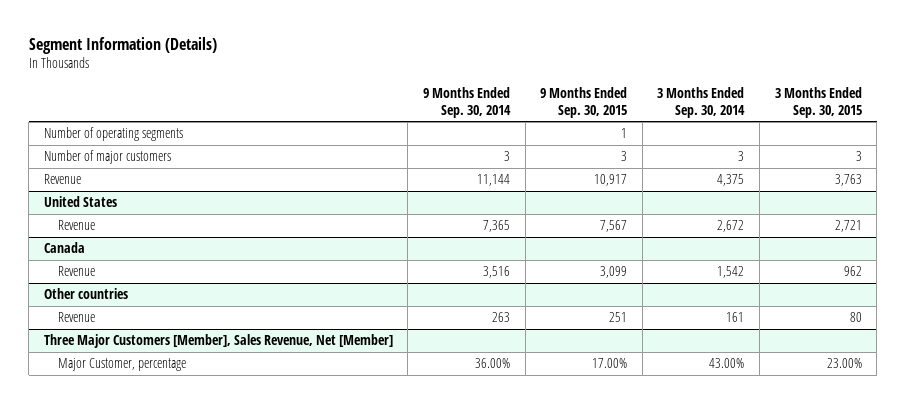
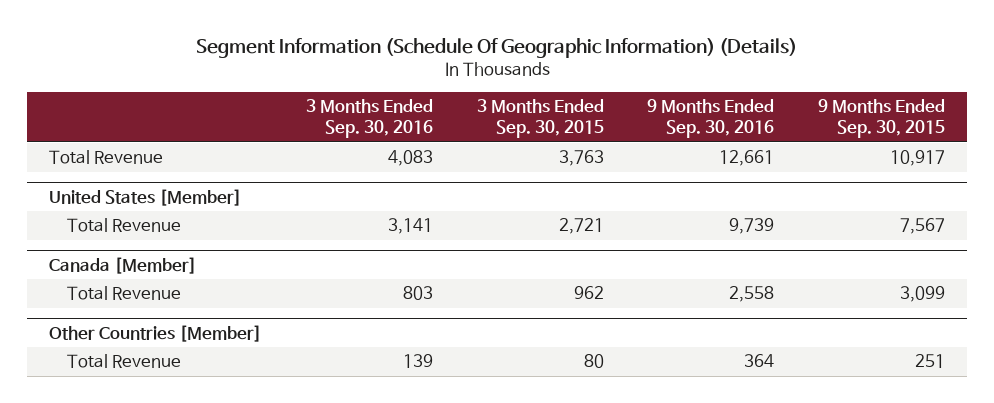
- Segment Information (Details)
+ Segment Information (Schedule Of Geographic Information) (Details)
- | 9 Months Ended Sep. 30, 2014 | 9 Months Ended Sep. 30, 2015 | 3 Months Ended Sep. 30, 2014 | 3 Months Ended Sep. 30, 2015
+ | 3 Months Ended Sep. 30, 2016 | 3 Months Ended Sep. 30, 2015 | 9 Months Ended Sep. 30, 2016 | 9 Months Ended Sep. 30, 2015
- Number of operating segments | | 1 | |
- Number of major customers | 3 | 3 | 3 | 3
- Revenue | 11,144 | 10,917 | 4,375 | 3,763
- United States
- Revenue | 7,365 | 7,567 | 2,672 | 2,721
- Canada
- Revenue | 3,516 | 3,099 | 1,542 | 962
- Other countries
- Revenue | 263 | 251 | 161 | 80
- Three Major Customers [Member], Sales Revenue, Net [Member]
- Major Customer, percentage | 36.00% | 17.00% | 43.00% | 23.00%
+ Total Revenue | 4,083 | 3,763 | 12,661 | 10,917
+ United States [Member]
+ Total Revenue | 3,141 | 2,721 | 9,739 | 7,567
+ Canada [Member]
+ Total Revenue | 803 | 962 | 2,558 | 3,099
+ Other Countries [Member]
+ Total Revenue | 139 | 80 | 364 | 251

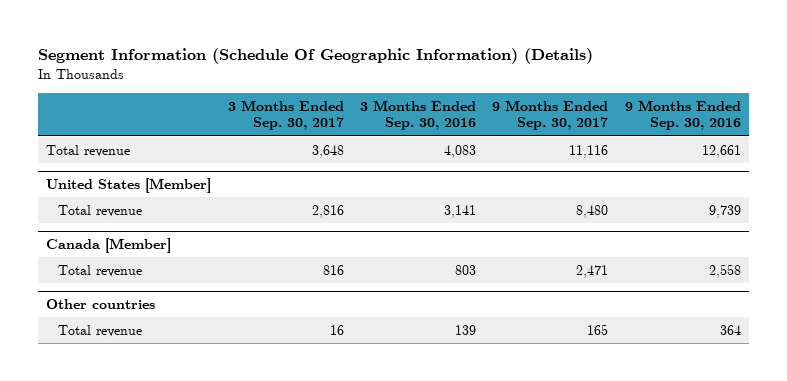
- | 3 Months Ended Sep. 30, 2016 | 3 Months Ended Sep. 30, 2015 | 9 Months Ended Sep. 30, 2016 | 9 Months Ended Sep. 30, 2015
+ | 3 Months Ended Sep. 30, 2017 | 3 Months Ended Sep. 30, 2016 | 9 Months Ended Sep. 30, 2017 | 9 Months Ended Sep. 30, 2016
- Total Revenue | 4,083 | 3,763 | 12,661 | 10,917
+ Total revenue | 3,648 | 4,083 | 11,116 | 12,661
@ United States [Member]
- Total Revenue | 3,141 | 2,721 | 9,739 | 7,567
+ Total revenue | 2,816 | 3,141 | 8,480 | 9,739
@ Canada [Member]
- Total Revenue | 803 | 962 | 2,558 | 3,099
- Other Countries [Member]
- Total Revenue | 139 | 80 | 364 | 251
@ Canada [Member]
+ Total revenue | 816 | 803 | 2,471 | 2,558
+ Other countries
+ Total revenue | 16 | 139 | 165 | 364

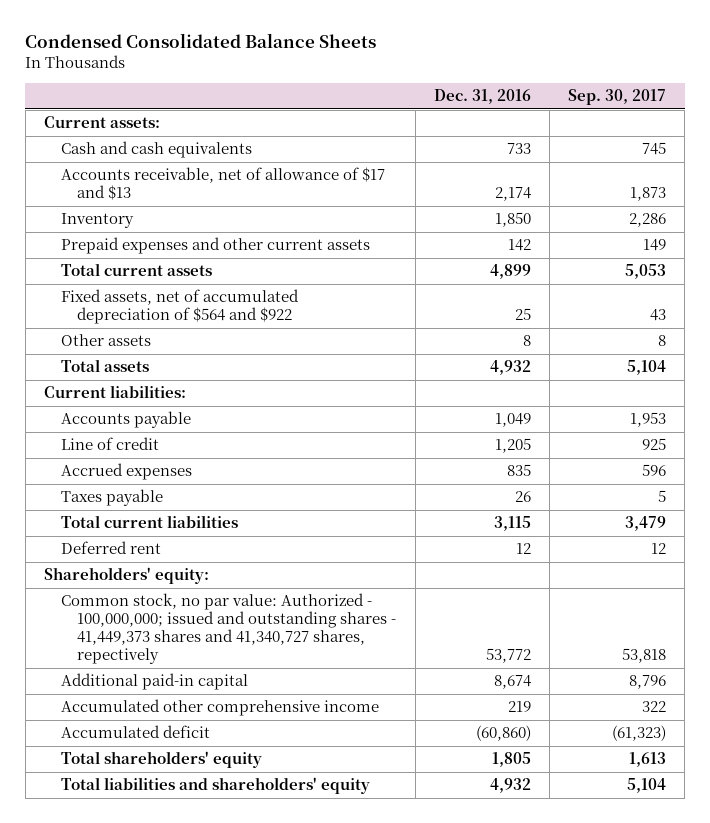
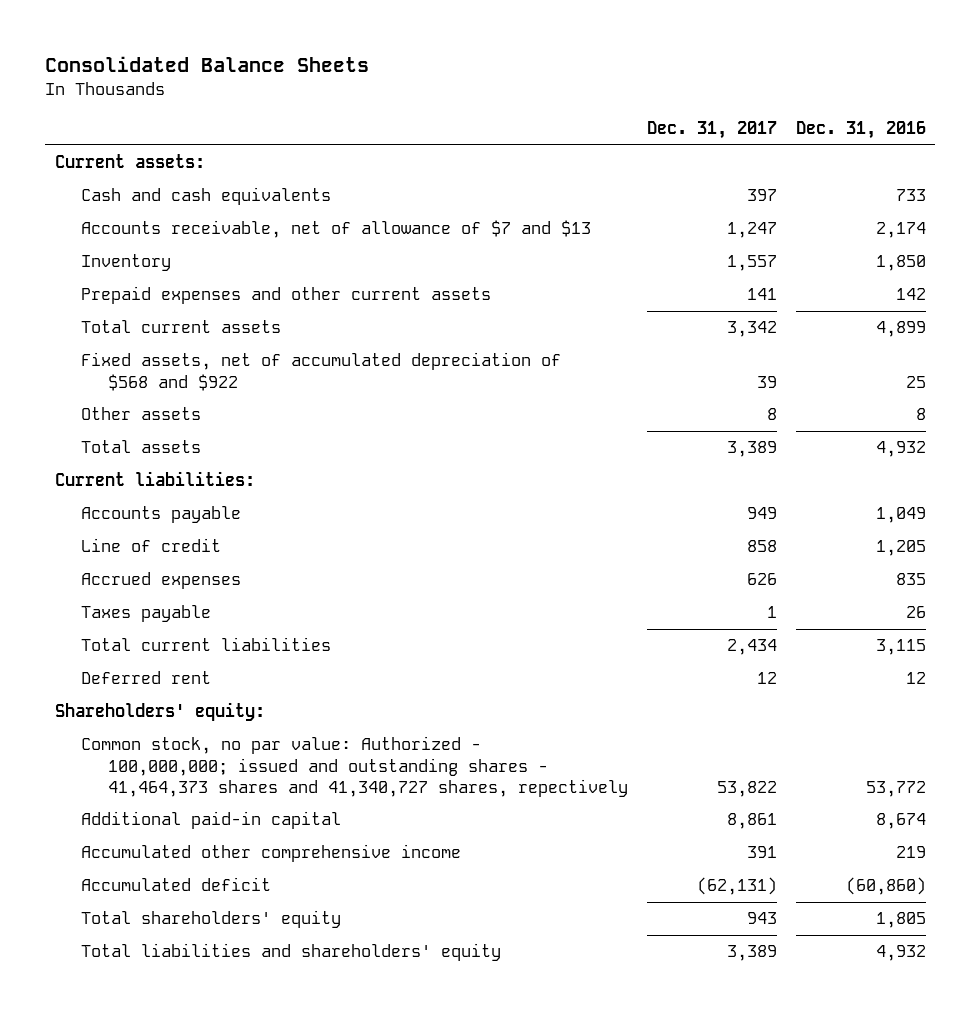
- Condensed Consolidated Balance Sheets
+ Consolidated Balance Sheets
- | Dec. 31, 2016 | Sep. 30, 2017
+ | Dec. 31, 2017 | Dec. 31, 2016
- Accounts receivable, net of allowance of $17 and $13 | 2,174 | 1,873
+ Accounts receivable, net of allowance of $7 and $13 | 1,247 | 2,174
- Fixed assets, net of accumulated depreciation of $564 and $922 | 25 | 43
+ Fixed assets, net of accumulated depreciation of $568 and $922 | 39 | 25
- Common stock, no par value: Authorized - 100,000,000; issued and outstanding shares - 41,449,373 shares and 41,340,727 shares, repectively | 53,772 | 53,818
+ Common stock, no par value: Authorized - 100,000,000; issued and outstanding shares - 41,464,373 shares and 41,340,727 shares, repectively | 53,822 | 53,772

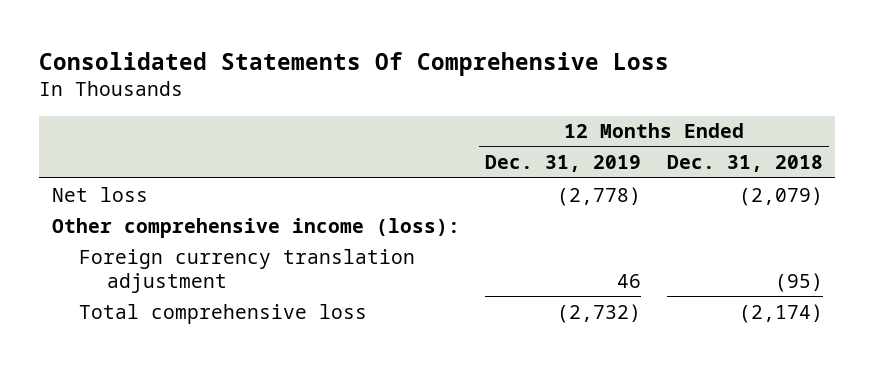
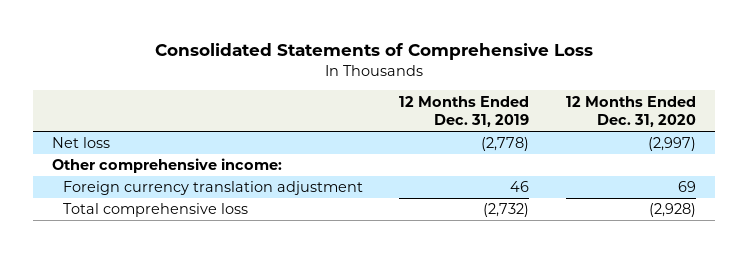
- Consolidated Statements Of Comprehensive Loss
+ Consolidated Statements of Comprehensive Loss
- | 12 Months Ended Dec. 31, 2019 | 12 Months Ended Dec. 31, 2018
+ | 12 Months Ended Dec. 31, 2019 | 12 Months Ended Dec. 31, 2020
- Other comprehensive income (loss):
+ Other comprehensive income:

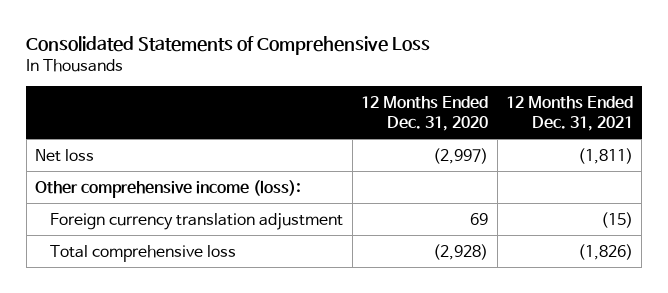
- | 12 Months Ended Dec. 31, 2019 | 12 Months Ended Dec. 31, 2020
+ | 12 Months Ended Dec. 31, 2020 | 12 Months Ended Dec. 31, 2021
- Other comprehensive income:
+ Other comprehensive income (loss):

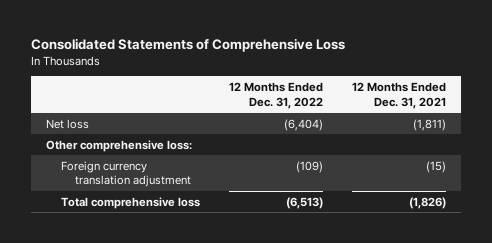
- | 12 Months Ended Dec. 31, 2020 | 12 Months Ended Dec. 31, 2021
+ | 12 Months Ended Dec. 31, 2022 | 12 Months Ended Dec. 31, 2021
- Other comprehensive income (loss):
+ Other comprehensive loss:

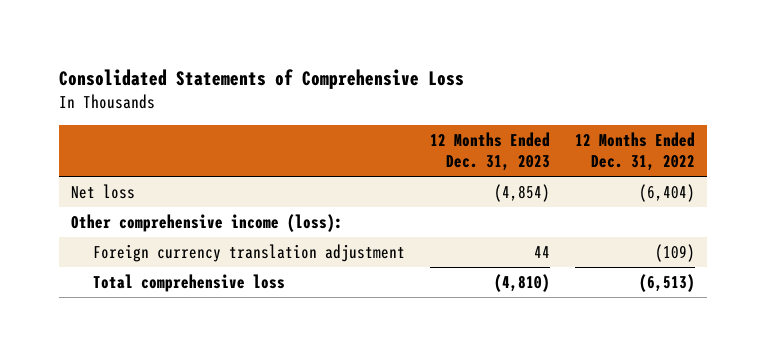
- | 12 Months Ended Dec. 31, 2022 | 12 Months Ended Dec. 31, 2021
+ | 12 Months Ended Dec. 31, 2023 | 12 Months Ended Dec. 31, 2022
- Other comprehensive loss:
+ Other comprehensive income (loss):

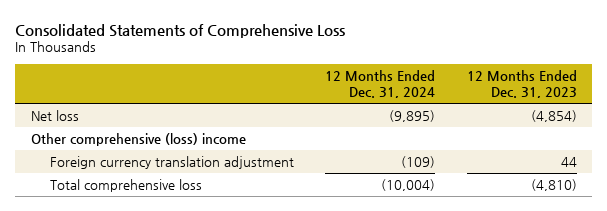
- | 12 Months Ended Dec. 31, 2023 | 12 Months Ended Dec. 31, 2022
+ | 12 Months Ended Dec. 31, 2024 | 12 Months Ended Dec. 31, 2023
- Other comprehensive income (loss):
+ Other comprehensive (loss) income

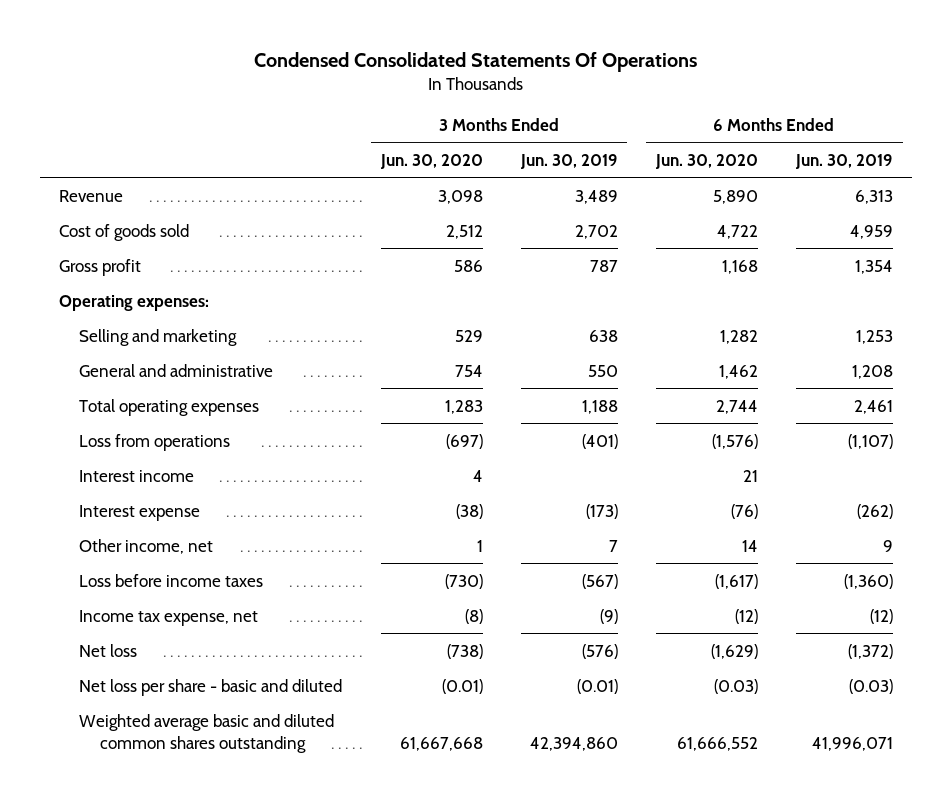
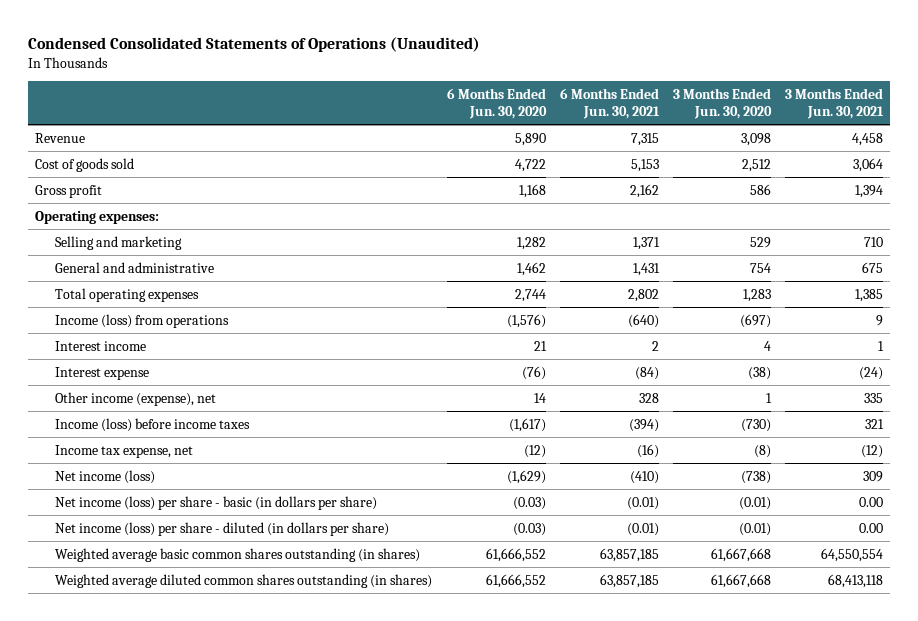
- Condensed Consolidated Statements Of Operations
+ Condensed Consolidated Statements of Operations (Unaudited)
- | 3 Months Ended Jun. 30, 2020 | 3 Months Ended Jun. 30, 2019 | 6 Months Ended Jun. 30, 2020 | 6 Months Ended Jun. 30, 2019
+ | 6 Months Ended Jun. 30, 2020 | 6 Months Ended Jun. 30, 2021 | 3 Months Ended Jun. 30, 2020 | 3 Months Ended Jun. 30, 2021
- Loss from operations | (697) | (401) | (1,576) | (1,107)
+ Income (loss) from operations | (1,576) | (640) | (697) | 9
- Other income, net | 1 | 7 | 14 | 9
- Loss before income taxes | (730) | (567) | (1,617) | (1,360)
+ Other income (expense), net | 14 | 328 | 1 | 335
+ Income (loss) before income taxes | (1,617) | (394) | (730) | 321
- Net loss | (738) | (576) | (1,629) | (1,372)
- Net loss per share - basic and diluted | (0.01) | (0.01) | (0.03) | (0.03)
- Weighted average basic and diluted common shares outstanding | 61,667,668 | 42,394,860 | 61,666,552 | 41,996,071
+ Net income (loss) | (1,629) | (410) | (738) | 309
+ Net income (loss) per share - basic (in dollars per share) | (0.03) | (0.01) | (0.01) | 0.00
+ Net income (loss) per share - diluted (in dollars per share) | (0.03) | (0.01) | (0.01) | 0.00
+ Weighted average basic common shares outstanding (in shares) | 61,666,552 | 63,857,185 | 61,667,668 | 64,550,554
+ Weighted average diluted common shares outstanding (in shares) | 61,666,552 | 63,857,185 | 61,667,668 | 68,413,118

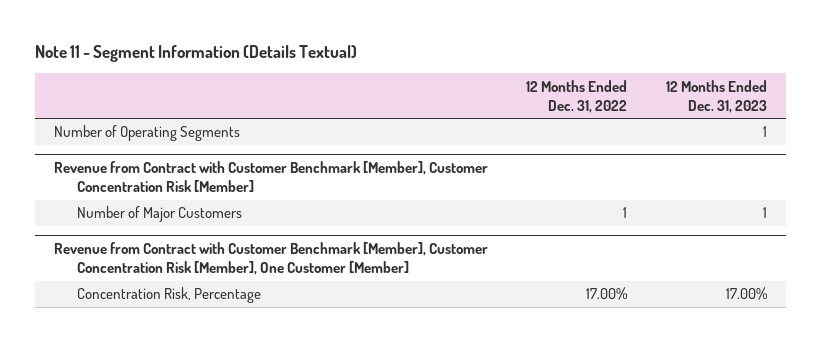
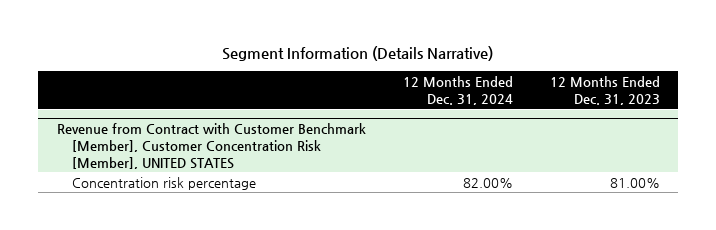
- Note 11 - Segment Information (Details Textual)
+ Segment Information (Details Narrative)
- | 12 Months Ended Dec. 31, 2022 | 12 Months Ended Dec. 31, 2023
+ | 12 Months Ended Dec. 31, 2024 | 12 Months Ended Dec. 31, 2023
- Number of Operating Segments | | 1
- Revenue from Contract with Customer Benchmark [Member], Customer Concentration Risk [Member]
- Number of Major Customers | 1 | 1
- Revenue from Contract with Customer Benchmark [Member], Customer Concentration Risk [Member], One Customer [Member]
- Concentration Risk, Percentage | 17.00% | 17.00%
+ Revenue from Contract with Customer Benchmark [Member], Customer Concentration Risk [Member], UNITED STATES
+ Concentration risk percentage | 82.00% | 81.00%

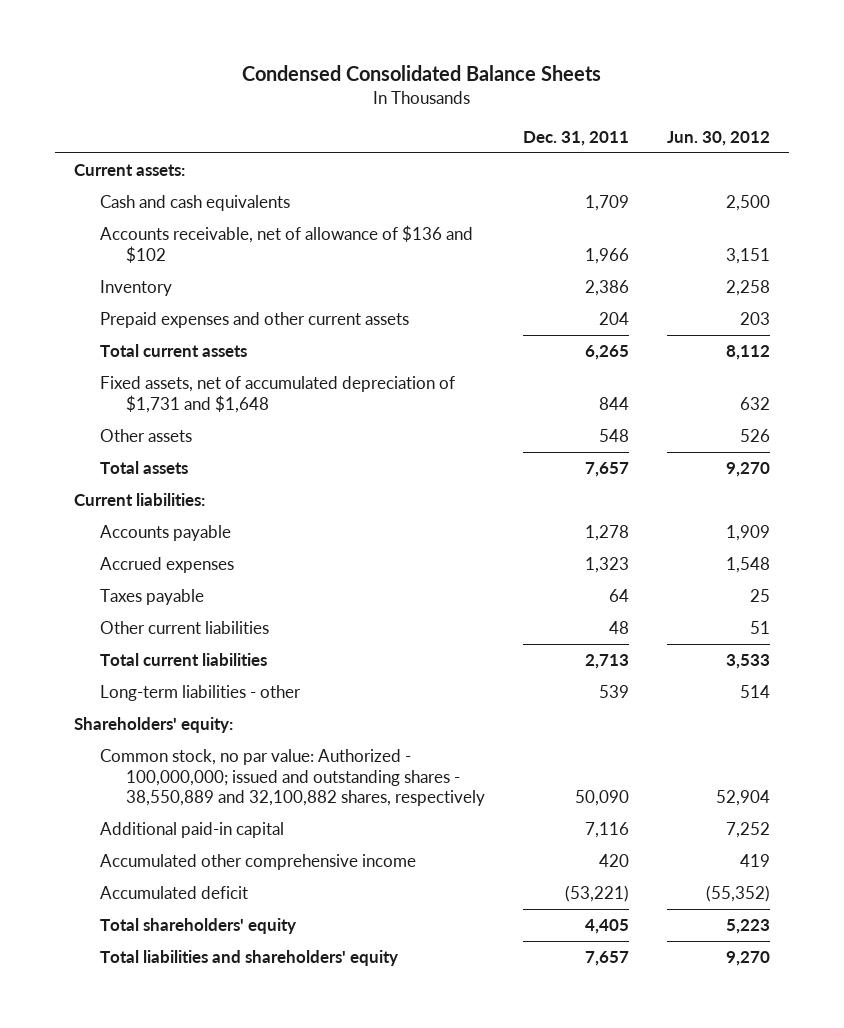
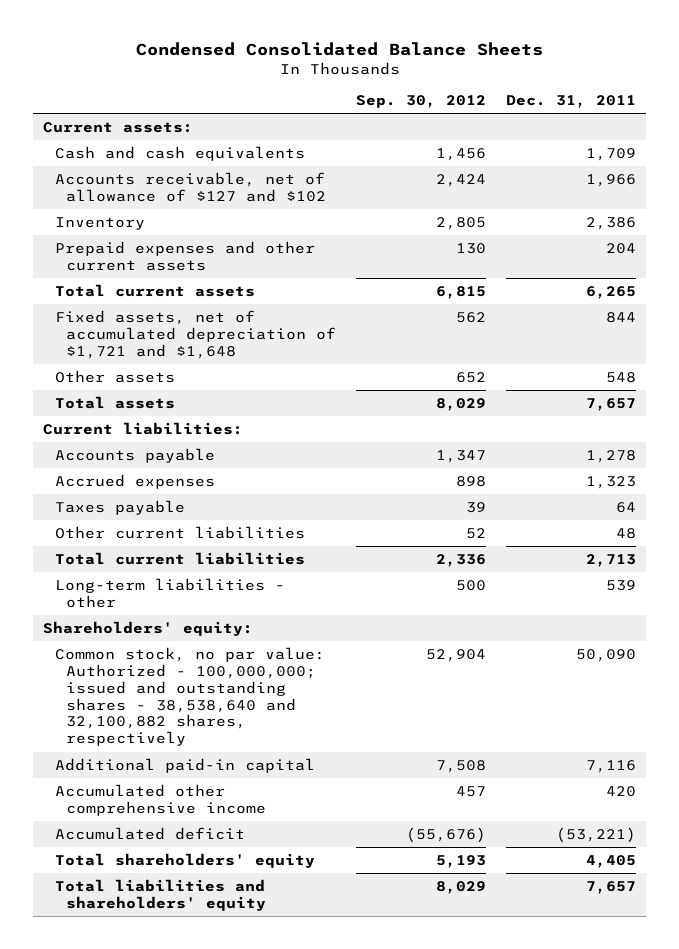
- | Dec. 31, 2011 | Jun. 30, 2012
+ | Sep. 30, 2012 | Dec. 31, 2011
- Accounts receivable, net of allowance of $136 and $102 | 1,966 | 3,151
+ Accounts receivable, net of allowance of $127 and $102 | 2,424 | 1,966
- Fixed assets, net of accumulated depreciation of $1,731 and $1,648 | 844 | 632
+ Fixed assets, net of accumulated depreciation of $1,721 and $1,648 | 562 | 844
- Common stock, no par value: Authorized - 100,000,000; issued and outstanding shares - 38,550,889 and 32,100,882 shares, respectively | 50,090 | 52,904
+ Common stock, no par value: Authorized - 100,000,000; issued and outstanding shares - 38,538,640 and 32,100,882 shares, respectively | 52,904 | 50,090

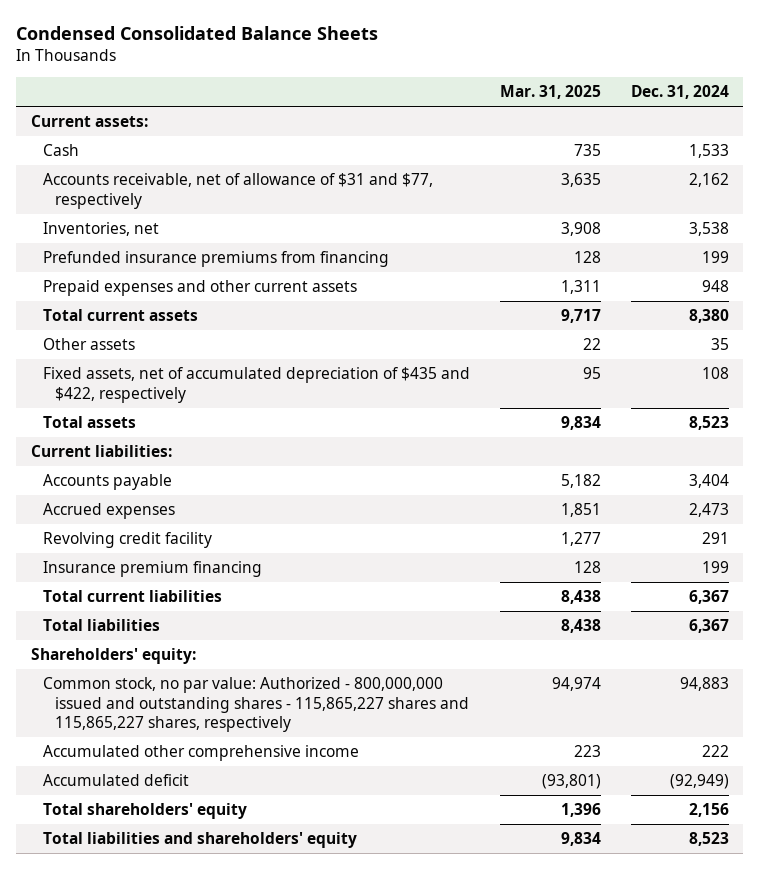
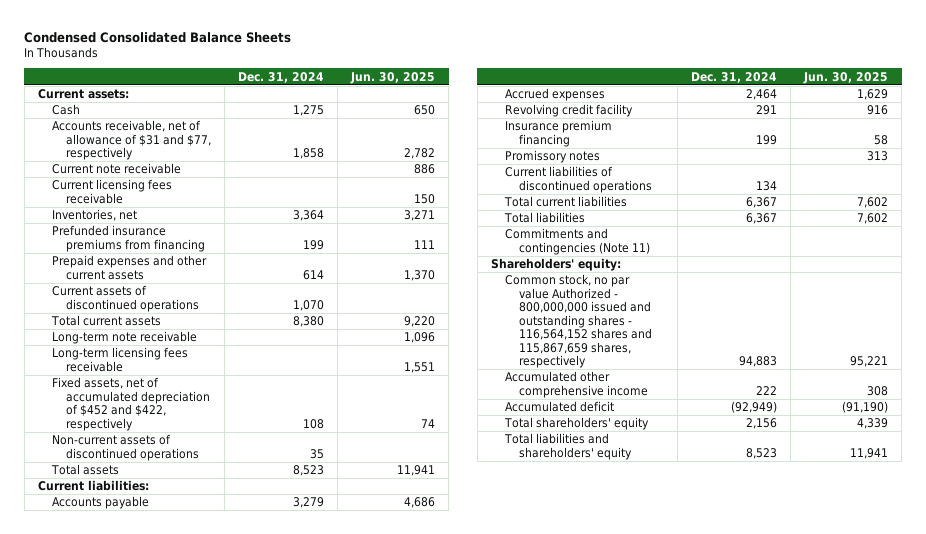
- | Mar. 31, 2025 | Dec. 31, 2024
+ | Dec. 31, 2024 | Jun. 30, 2025
- Cash | 735 | 1,533
- Accounts receivable, net of allowance of $31 and $77, respectively | 3,635 | 2,162
- Inventories, net | 3,908 | 3,538
+ Cash | 1,275 | 650
+ Accounts receivable, net of allowance of $31 and $77, respectively | 1,858 | 2,782
+ Current note receivable | | 886
+ Current licensing fees receivable | | 150
+ Inventories, net | 3,364 | 3,271
- Prepaid expenses and other current assets | 1,311 | 948
+ Prepaid expenses and other current assets | 614 | 1,370
+ Current assets of discontinued operations | 1,070 |
- Other assets | 22 | 35
- Fixed assets, net of accumulated depreciation of $435 and $422, respectively | 95 | 108
+ Long-term note receivable | | 1,096
+ Long-term licensing fees receivable | | 1,551
+ Fixed assets, net of accumulated depreciation of $452 and $422, respectively | 108 | 74
+ Non-current assets of discontinued operations | 35 |
- Accounts payable | 5,182 | 3,404
- Accrued expenses | 1,851 | 2,473
+ Accounts payable | 3,279 | 4,686
+ Accrued expenses | 2,464 | 1,629
+ Promissory notes | | 313
+ Current liabilities of discontinued operations | 134 |
+ Commitments and contingencies (Note 11)
- Common stock, no par value: Authorized - 800,000,000 issued and outstanding shares - 115,865,227 shares and 115,865,227 shares, respectively | 94,974 | 94,883
+ Common stock, no par value Authorized - 800,000,000 issued and outstanding shares - 116,564,152 shares and 115,867,659 shares, respectively | 94,883 | 95,221

